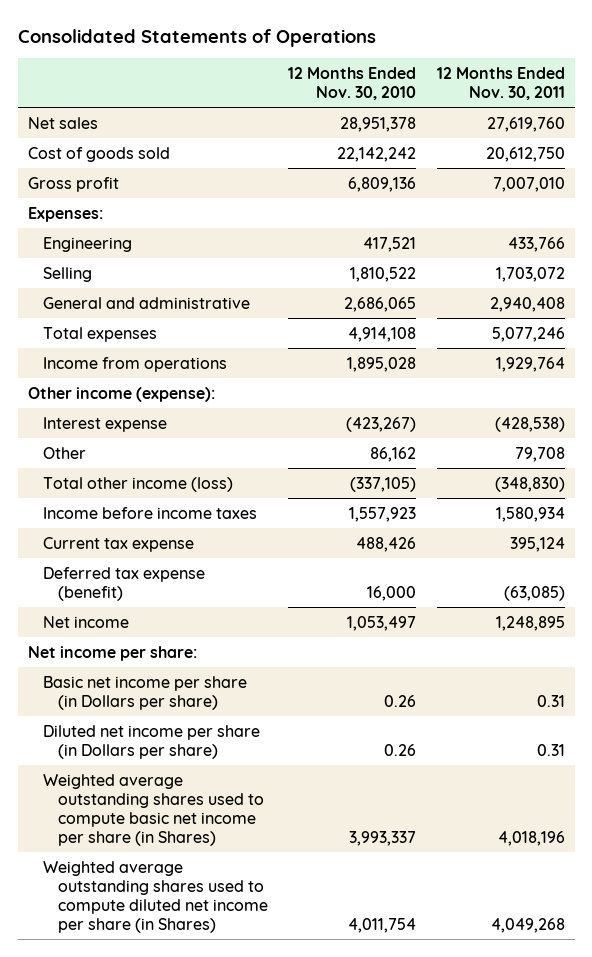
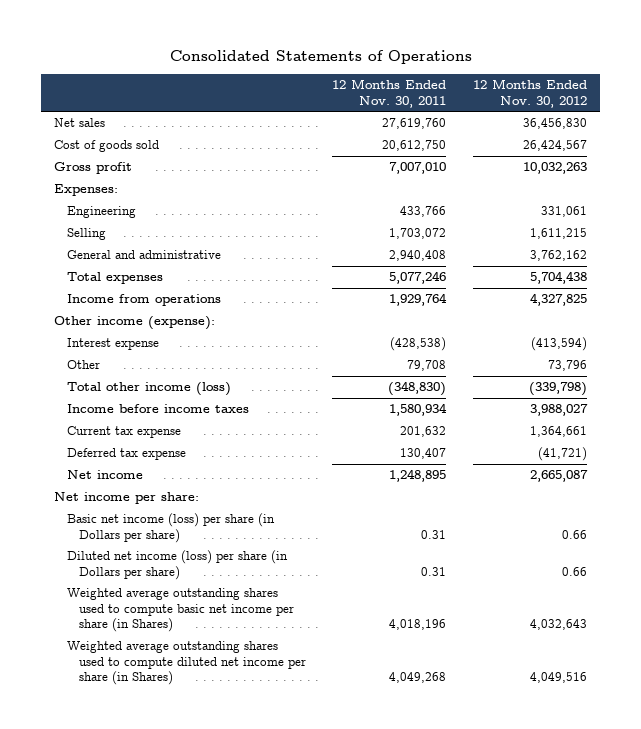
- | 12 Months Ended Nov. 30, 2010 | 12 Months Ended Nov. 30, 2011
+ | 12 Months Ended Nov. 30, 2011 | 12 Months Ended Nov. 30, 2012
- Current tax expense | 488,426 | 395,124
- Deferred tax expense (benefit) | 16,000 | (63,085)
+ Current tax expense | 201,632 | 1,364,661
+ Deferred tax expense | 130,407 | (41,721)
- Basic net income per share (in Dollars per share) | 0.26 | 0.31
- Diluted net income per share (in Dollars per share) | 0.26 | 0.31
+ Basic net income (loss) per share (in Dollars per share) | 0.31 | 0.66
+ Diluted net income (loss) per share (in Dollars per share) | 0.31 | 0.66

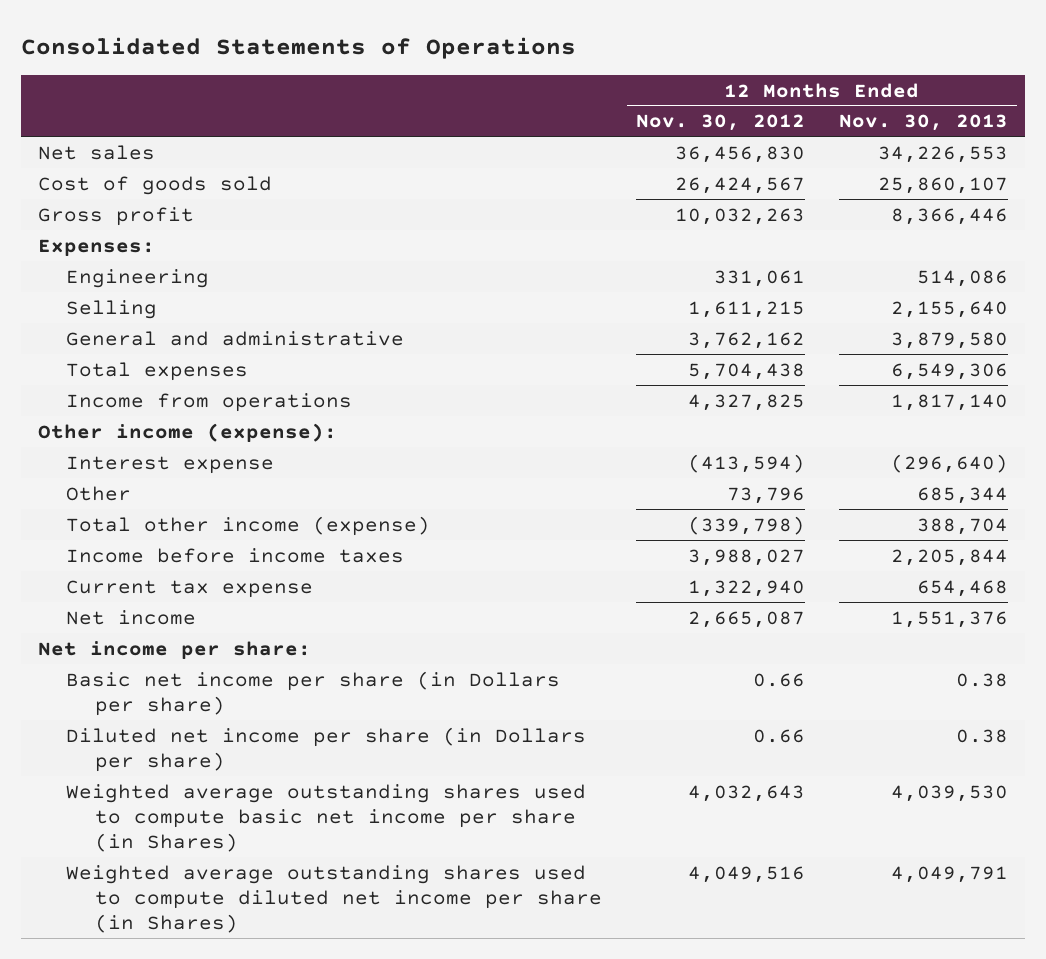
- | 12 Months Ended Nov. 30, 2011 | 12 Months Ended Nov. 30, 2012
+ | 12 Months Ended Nov. 30, 2012 | 12 Months Ended Nov. 30, 2013
- Total other income (loss) | (348,830) | (339,798)
+ Total other income (expense) | (339,798) | 388,704
- Current tax expense | 201,632 | 1,364,661
- Deferred tax expense | 130,407 | (41,721)
+ Current tax expense | 1,322,940 | 654,468
- Basic net income (loss) per share (in Dollars per share) | 0.31 | 0.66
- Diluted net income (loss) per share (in Dollars per share) | 0.31 | 0.66
+ Basic net income per share (in Dollars per share) | 0.66 | 0.38
+ Diluted net income per share (in Dollars per share) | 0.66 | 0.38

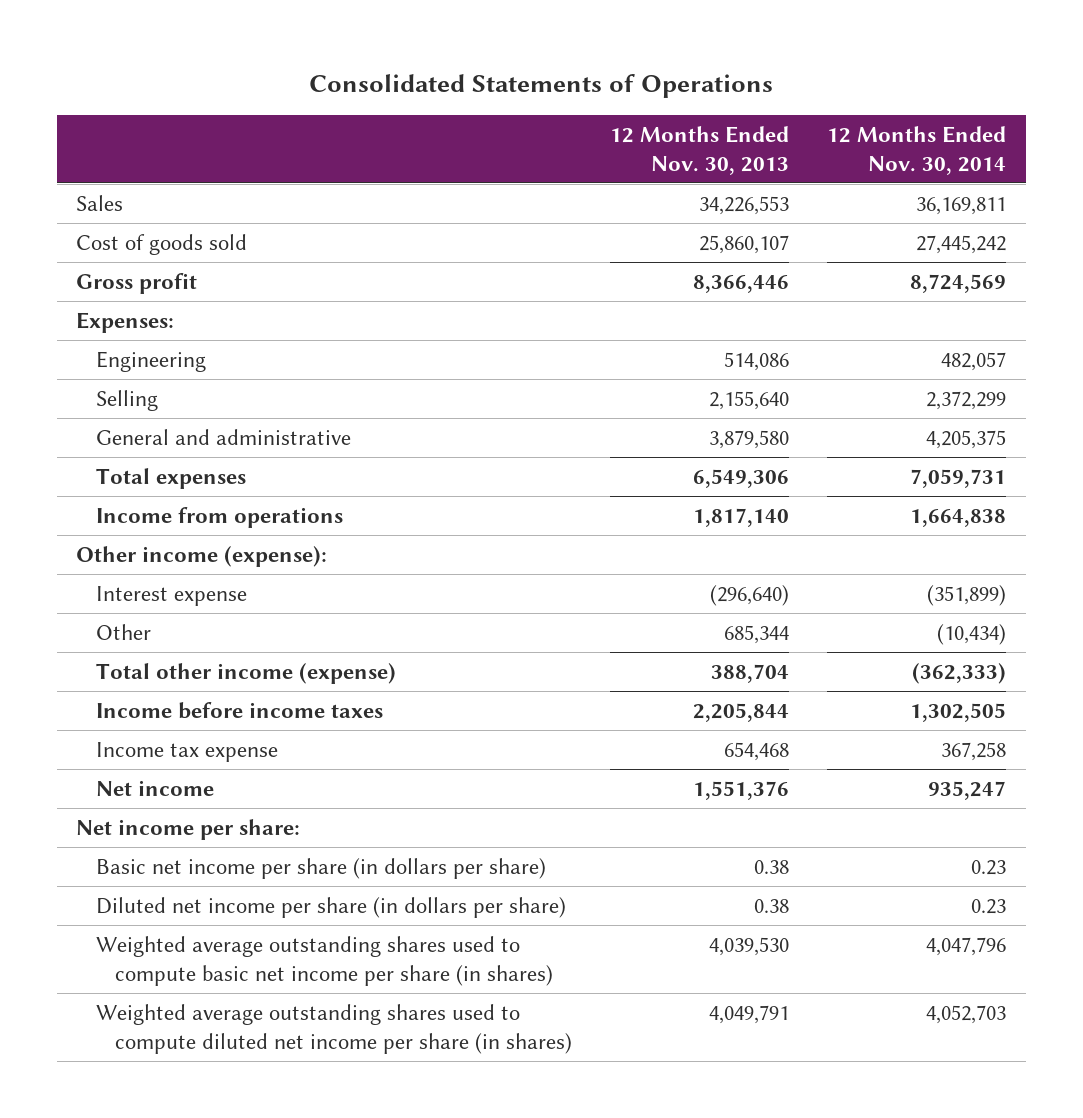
- | 12 Months Ended Nov. 30, 2012 | 12 Months Ended Nov. 30, 2013
+ | 12 Months Ended Nov. 30, 2013 | 12 Months Ended Nov. 30, 2014
- Net sales | 36,456,830 | 34,226,553
+ Sales | 34,226,553 | 36,169,811
- Current tax expense | 1,322,940 | 654,468
+ Income tax expense | 654,468 | 367,258
- Basic net income per share (in Dollars per share) | 0.66 | 0.38
- Diluted net income per share (in Dollars per share) | 0.66 | 0.38
- Weighted average outstanding shares used to compute basic net income per share (in Shares) | 4,032,643 | 4,039,530
- Weighted average outstanding shares used to compute diluted net income per share (in Shares) | 4,049,516 | 4,049,791
+ Basic net income per share (in dollars per share) | 0.38 | 0.23
+ Diluted net income per share (in dollars per share) | 0.38 | 0.23
+ Weighted average outstanding shares used to compute basic net income per share (in shares) | 4,039,530 | 4,047,796
+ Weighted average outstanding shares used to compute diluted net income per share (in shares) | 4,049,791 | 4,052,703

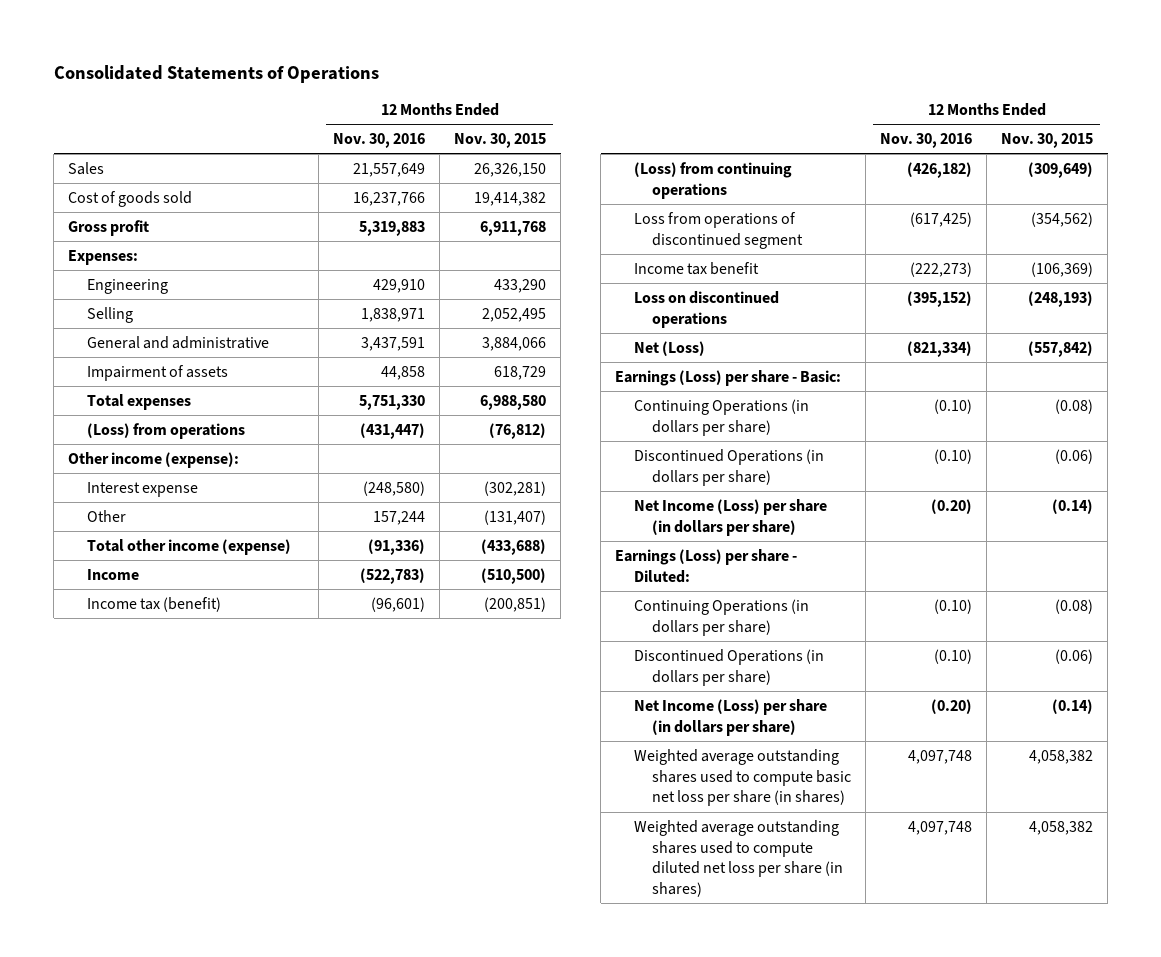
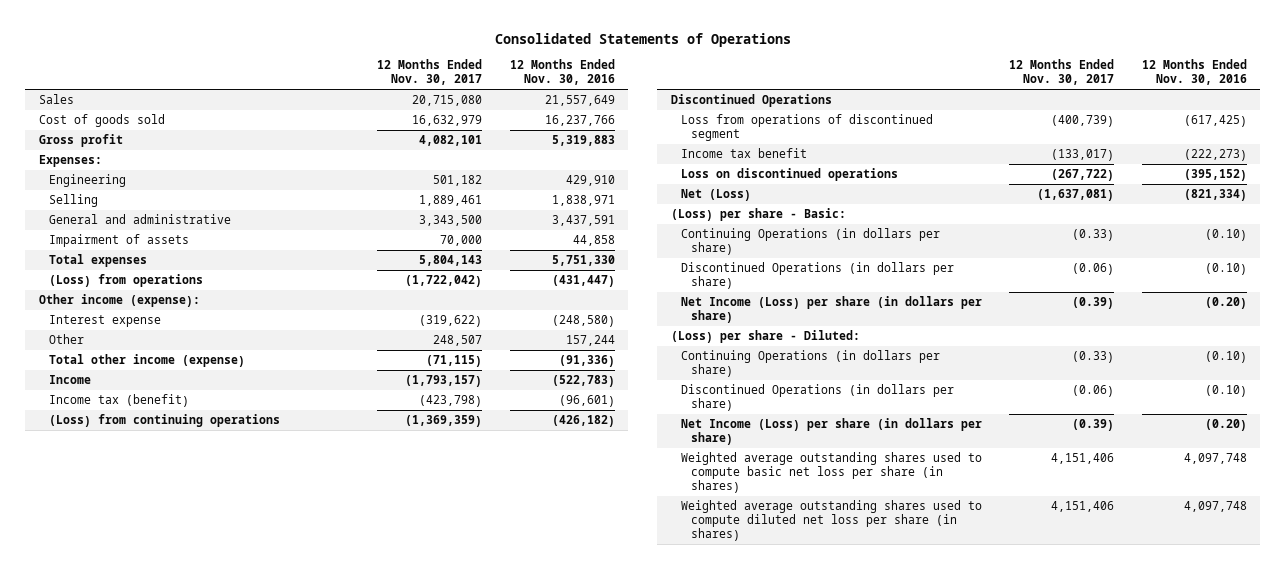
- | 12 Months Ended Nov. 30, 2016 | 12 Months Ended Nov. 30, 2015
+ | 12 Months Ended Nov. 30, 2017 | 12 Months Ended Nov. 30, 2016
+ Discontinued Operations
- Earnings (Loss) per share - Basic:
+ (Loss) per share - Basic:
- Earnings (Loss) per share - Diluted:
+ (Loss) per share - Diluted:

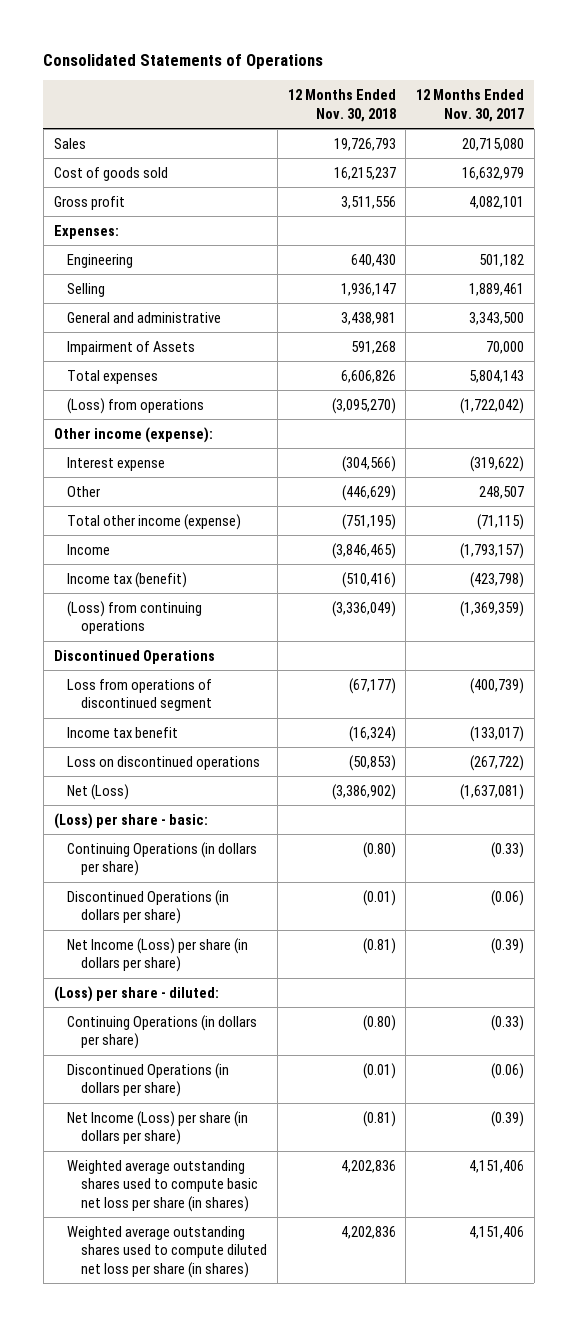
- | 12 Months Ended Nov. 30, 2017 | 12 Months Ended Nov. 30, 2016
+ | 12 Months Ended Nov. 30, 2018 | 12 Months Ended Nov. 30, 2017
- Impairment of assets | 70,000 | 44,858
+ Impairment of Assets | 591,268 | 70,000
- (Loss) per share - Basic:
+ (Loss) per share - basic:
- (Loss) per share - Diluted:
+ (Loss) per share - diluted:

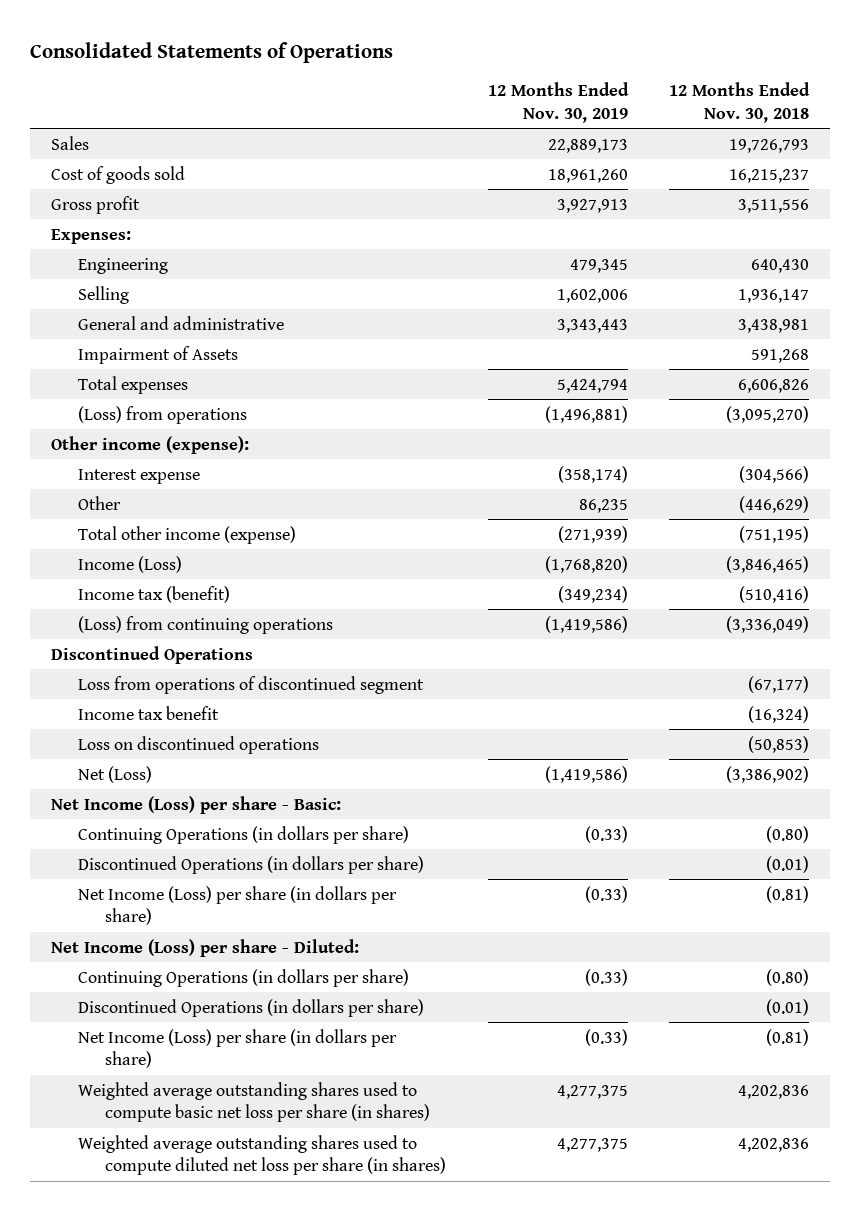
- | 12 Months Ended Nov. 30, 2018 | 12 Months Ended Nov. 30, 2017
+ | 12 Months Ended Nov. 30, 2019 | 12 Months Ended Nov. 30, 2018
- Income | (3,846,465) | (1,793,157)
+ Income (Loss) | (1,768,820) | (3,846,465)
- (Loss) per share - basic:
+ Net Income (Loss) per share - Basic:
- (Loss) per share - diluted:
+ Net Income (Loss) per share - Diluted:

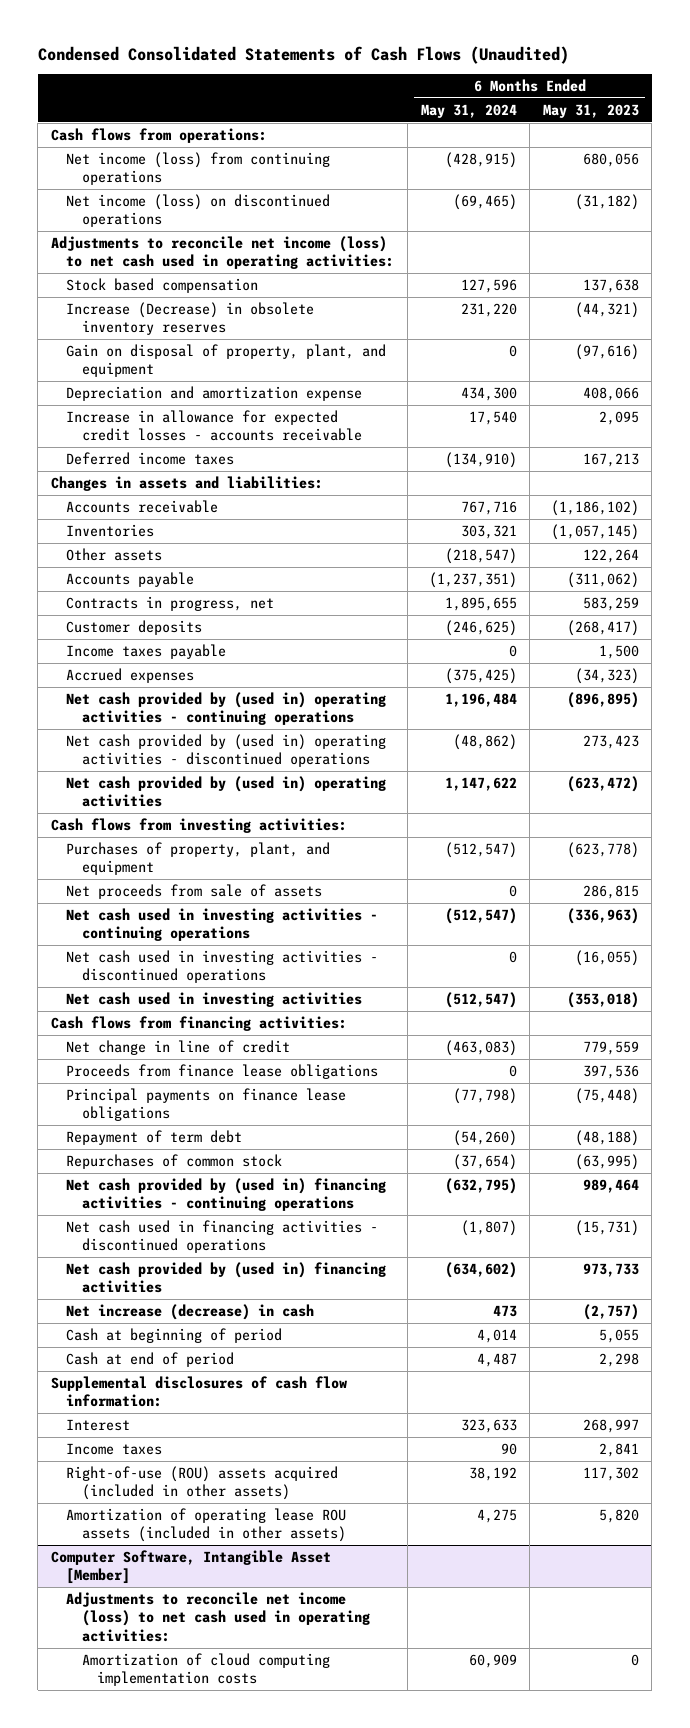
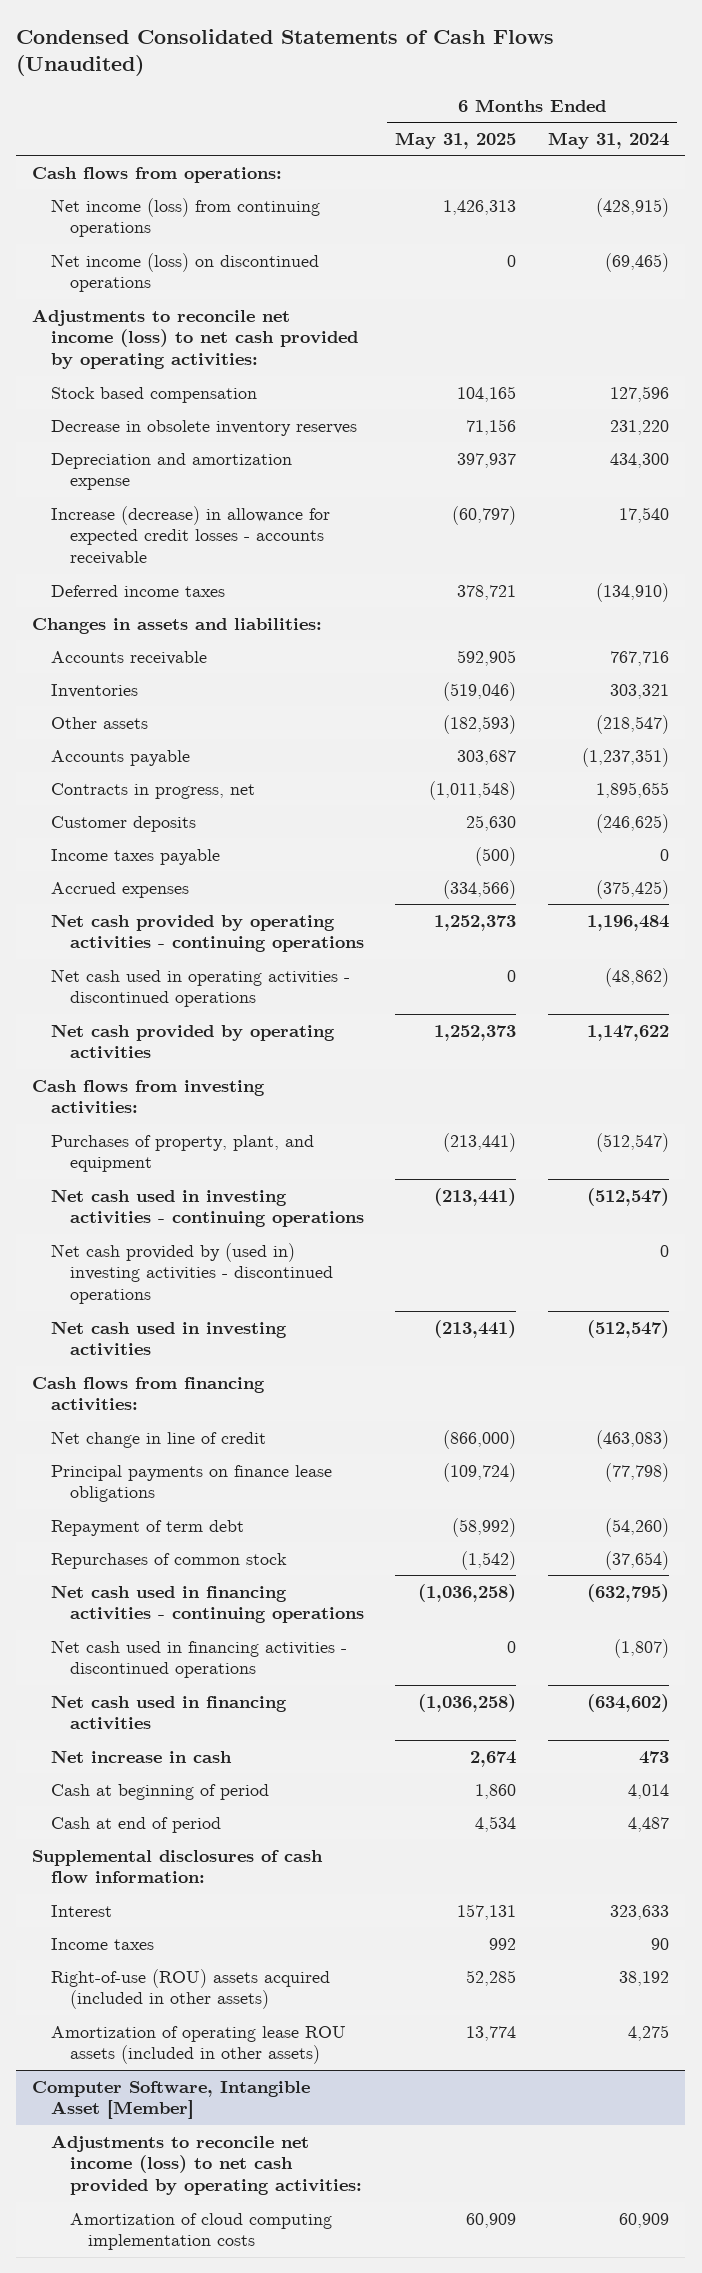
- | 6 Months Ended May 31, 2024 | 6 Months Ended May 31, 2023
+ | 6 Months Ended May 31, 2025 | 6 Months Ended May 31, 2024
- Adjustments to reconcile net income (loss) to net cash used in operating activities:
+ Adjustments to reconcile net income (loss) to net cash provided by operating activities:
- Increase (Decrease) in obsolete inventory reserves | 231,220 | (44,321)
- Gain on disposal of property, plant, and equipment | 0 | (97,616)
+ Decrease in obsolete inventory reserves | 71,156 | 231,220
- Increase in allowance for expected credit losses - accounts receivable | 17,540 | 2,095
+ Increase (decrease) in allowance for expected credit losses - accounts receivable | (60,797) | 17,540
- Net cash provided by (used in) operating activities - continuing operations | 1,196,484 | (896,895)
- Net cash provided by (used in) operating activities - discontinued operations | (48,862) | 273,423
- Net cash provided by (used in) operating activities | 1,147,622 | (623,472)
+ Net cash provided by operating activities - continuing operations | 1,252,373 | 1,196,484
+ Net cash used in operating activities - discontinued operations | 0 | (48,862)
+ Net cash provided by operating activities | 1,252,373 | 1,147,622
- Net proceeds from sale of assets | 0 | 286,815
- Net cash used in investing activities - discontinued operations | 0 | (16,055)
+ Net cash provided by (used in) investing activities - discontinued operations | | 0
- Proceeds from finance lease obligations | 0 | 397,536
- Net cash provided by (used in) financing activities - continuing operations | (632,795) | 989,464
+ Net cash used in financing activities - continuing operations | (1,036,258) | (632,795)
- Net cash provided by (used in) financing activities | (634,602) | 973,733
- Net increase (decrease) in cash | 473 | (2,757)
+ Net cash used in financing activities | (1,036,258) | (634,602)
+ Net increase in cash | 2,674 | 473
@ Computer Software, Intangible Asset [Member]
- Adjustments to reconcile net income (loss) to net cash used in operating activities:
+ Adjustments to reconcile net income (loss) to net cash provided by operating activities:

